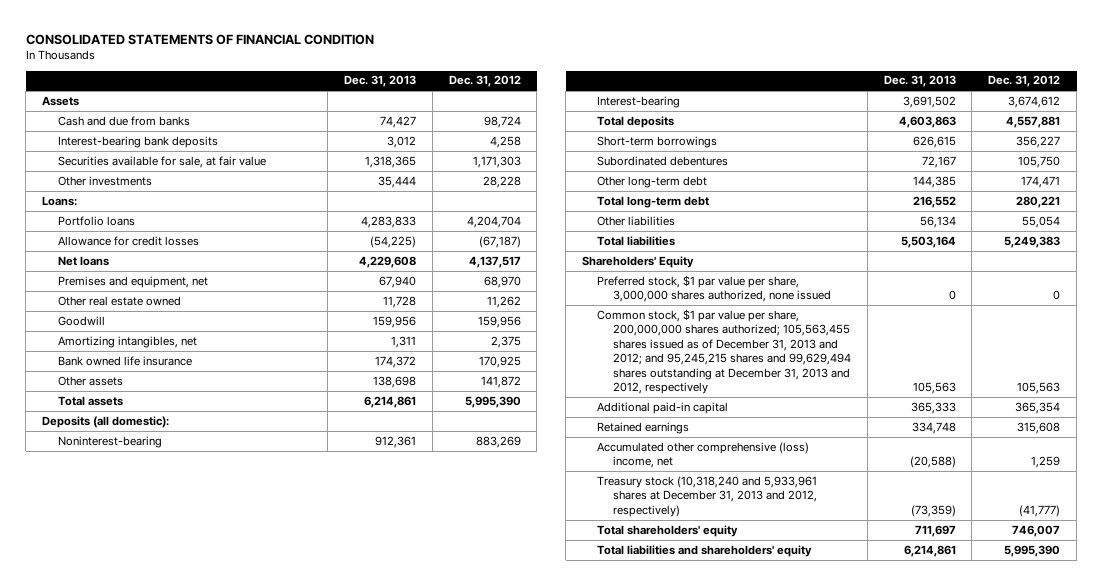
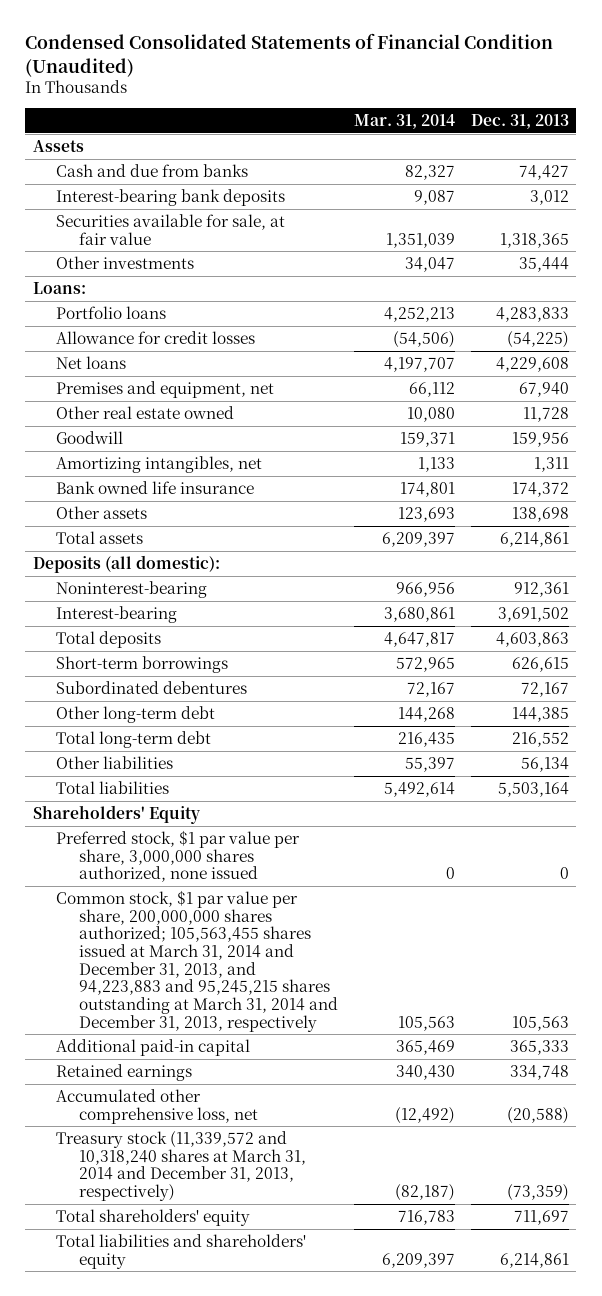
- CONSOLIDATED STATEMENTS OF FINANCIAL CONDITION
+ Condensed Consolidated Statements of Financial Condition (Unaudited)
- | Dec. 31, 2013 | Dec. 31, 2012
+ | Mar. 31, 2014 | Dec. 31, 2013
- Common stock, $1 par value per share, 200,000,000 shares authorized; 105,563,455 shares issued as of December 31, 2013 and 2012; and 95,245,215 shares and 99,629,494 shares outstanding at December 31, 2013 and 2012, respectively | 105,563 | 105,563
+ Common stock, $1 par value per share, 200,000,000 shares authorized; 105,563,455 shares issued at March 31, 2014 and December 31, 2013, and 94,223,883 and 95,245,215 shares outstanding at March 31, 2014 and December 31, 2013, respectively | 105,563 | 105,563
- Accumulated other comprehensive (loss) income, net | (20,588) | 1,259
- Treasury stock (10,318,240 and 5,933,961 shares at December 31, 2013 and 2012, respectively) | (73,359) | (41,777)
+ Accumulated other comprehensive loss, net | (12,492) | (20,588)
+ Treasury stock (11,339,572 and 10,318,240 shares at March 31, 2014 and December 31, 2013, respectively) | (82,187) | (73,359)

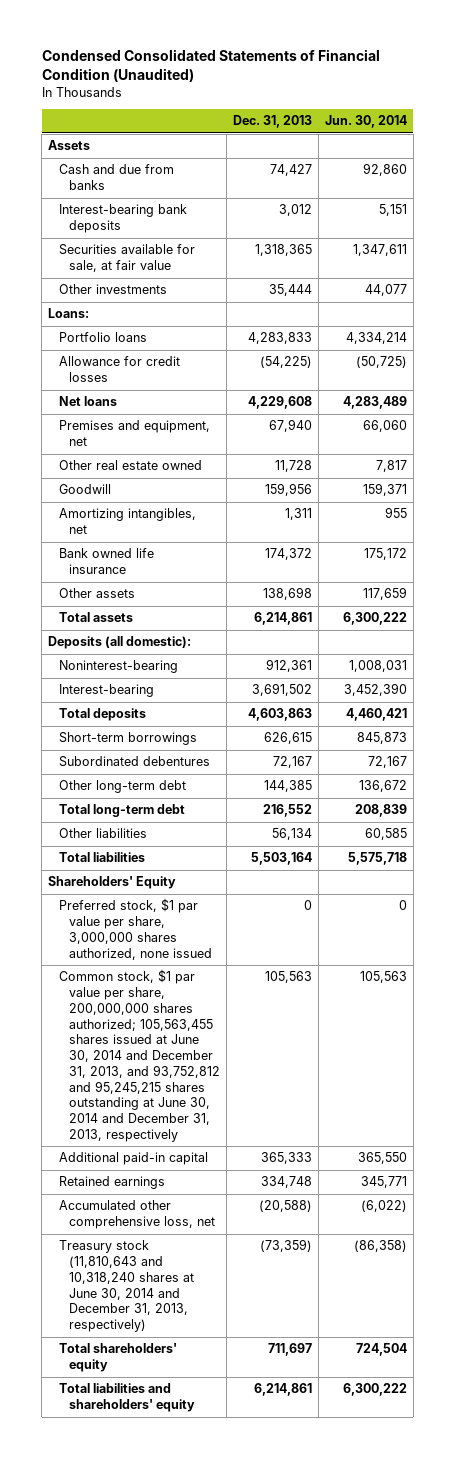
- | Mar. 31, 2014 | Dec. 31, 2013
+ | Dec. 31, 2013 | Jun. 30, 2014
- Common stock, $1 par value per share, 200,000,000 shares authorized; 105,563,455 shares issued at March 31, 2014 and December 31, 2013, and 94,223,883 and 95,245,215 shares outstanding at March 31, 2014 and December 31, 2013, respectively | 105,563 | 105,563
+ Common stock, $1 par value per share, 200,000,000 shares authorized; 105,563,455 shares issued at June 30, 2014 and December 31, 2013, and 93,752,812 and 95,245,215 shares outstanding at June 30, 2014 and December 31, 2013, respectively | 105,563 | 105,563
- Treasury stock (11,339,572 and 10,318,240 shares at March 31, 2014 and December 31, 2013, respectively) | (82,187) | (73,359)
+ Treasury stock (11,810,643 and 10,318,240 shares at June 30, 2014 and December 31, 2013, respectively) | (73,359) | (86,358)

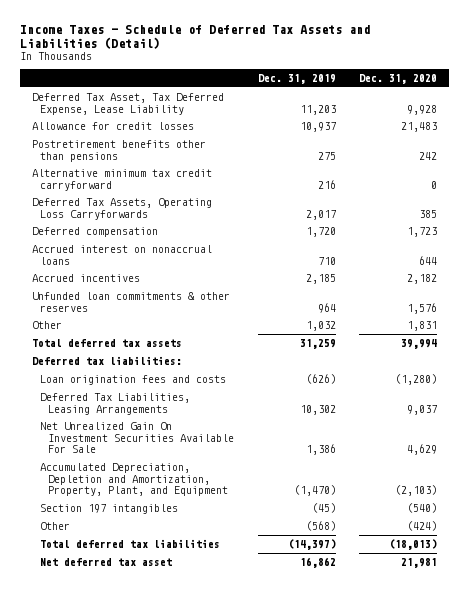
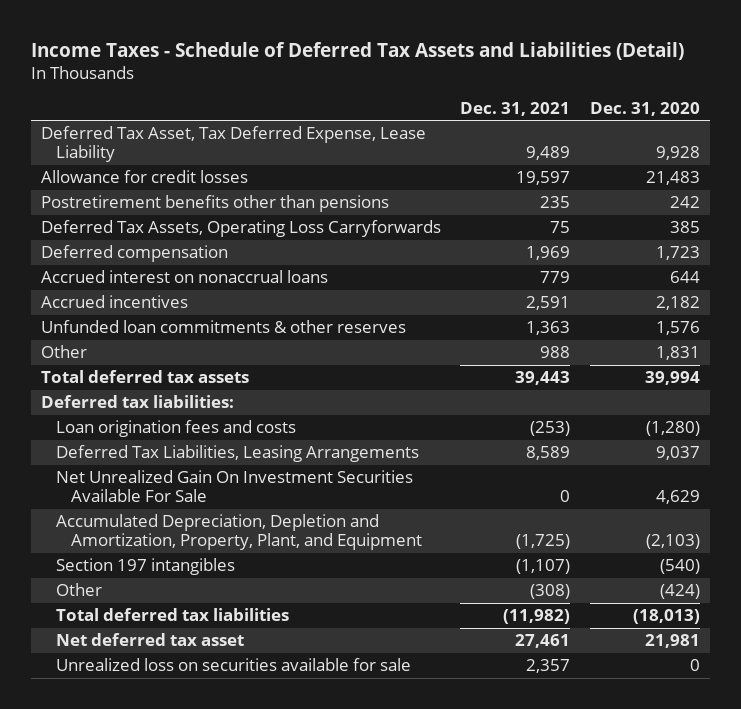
- | Dec. 31, 2019 | Dec. 31, 2020
+ | Dec. 31, 2021 | Dec. 31, 2020
- Alternative minimum tax credit carryforward | 216 | 0
+ Unrealized loss on securities available for sale | 2,357 | 0

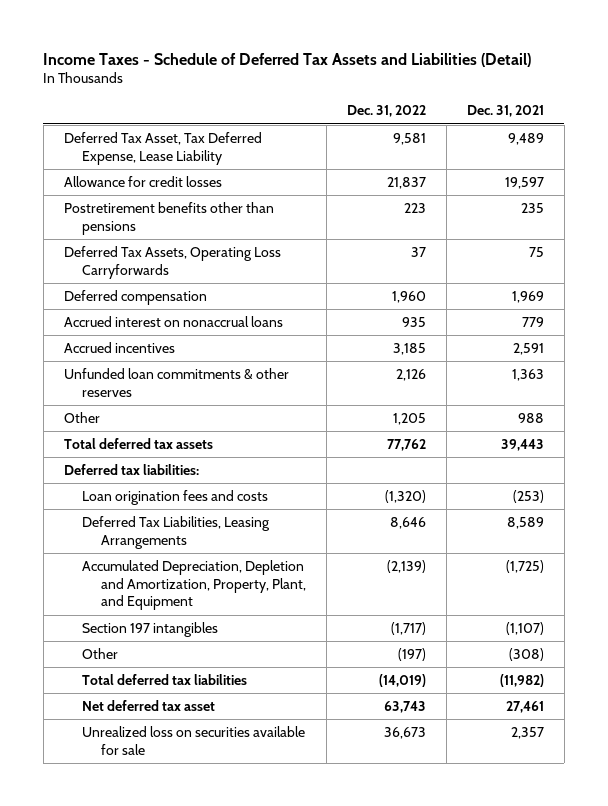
- | Dec. 31, 2021 | Dec. 31, 2020
+ | Dec. 31, 2022 | Dec. 31, 2021
- Net Unrealized Gain On Investment Securities Available For Sale | 0 | 4,629

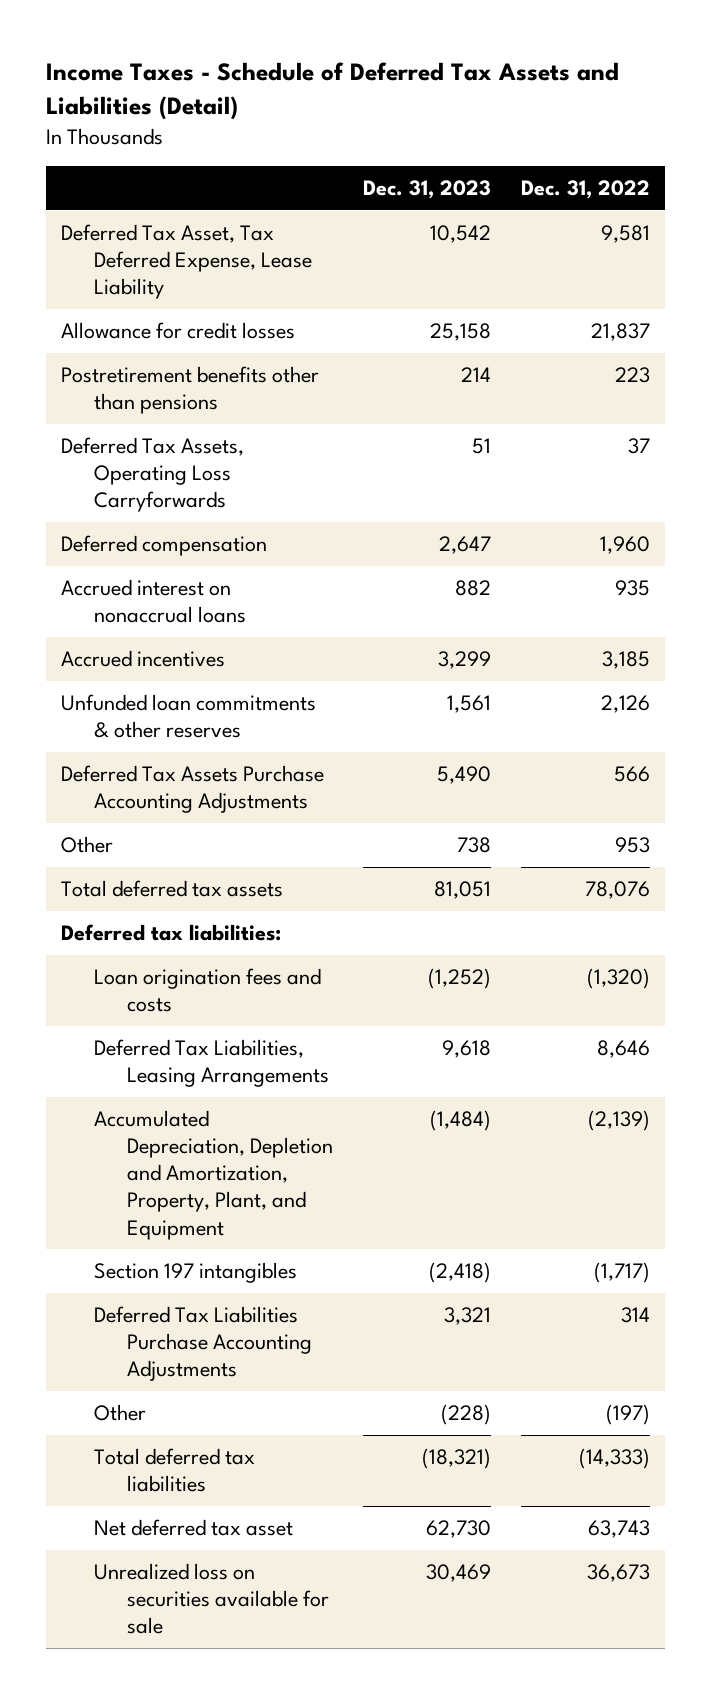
- | Dec. 31, 2022 | Dec. 31, 2021
+ | Dec. 31, 2023 | Dec. 31, 2022
- Other | 1,205 | 988
- Total deferred tax assets | 77,762 | 39,443
+ Deferred Tax Assets Purchase Accounting Adjustments | 5,490 | 566
+ Other | 738 | 953
+ Total deferred tax assets | 81,051 | 78,076
+ Deferred Tax Liabilities Purchase Accounting Adjustments | 3,321 | 314
- Total deferred tax liabilities | (14,019) | (11,982)
+ Total deferred tax liabilities | (18,321) | (14,333)

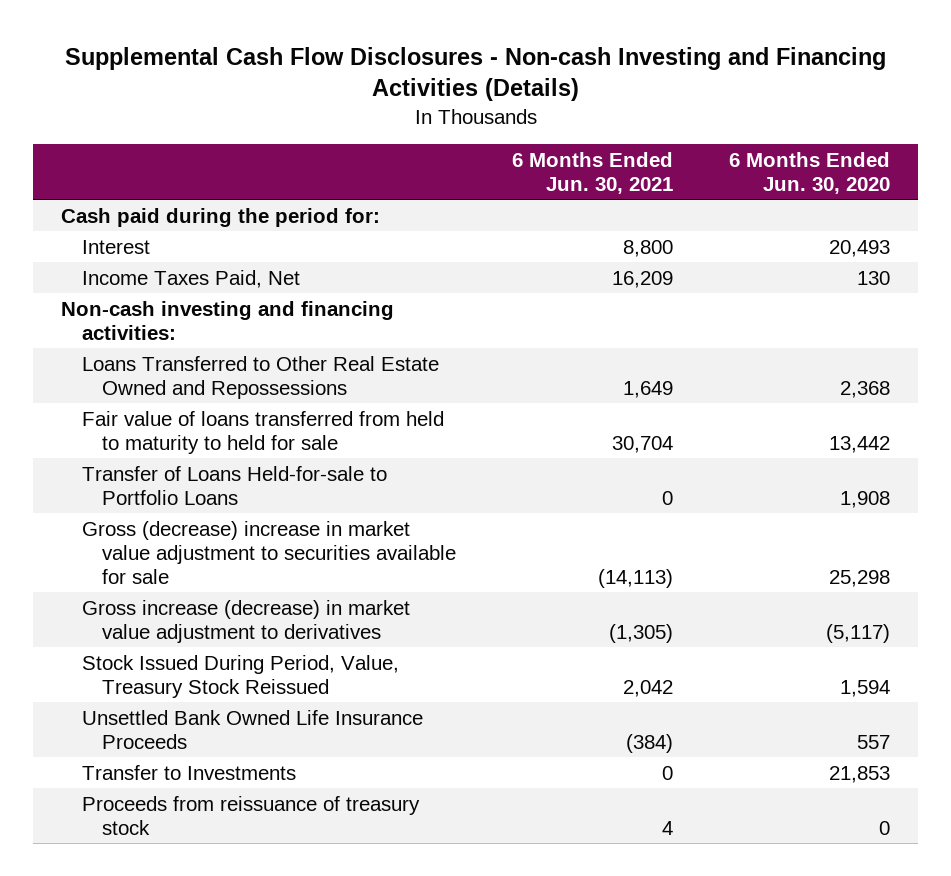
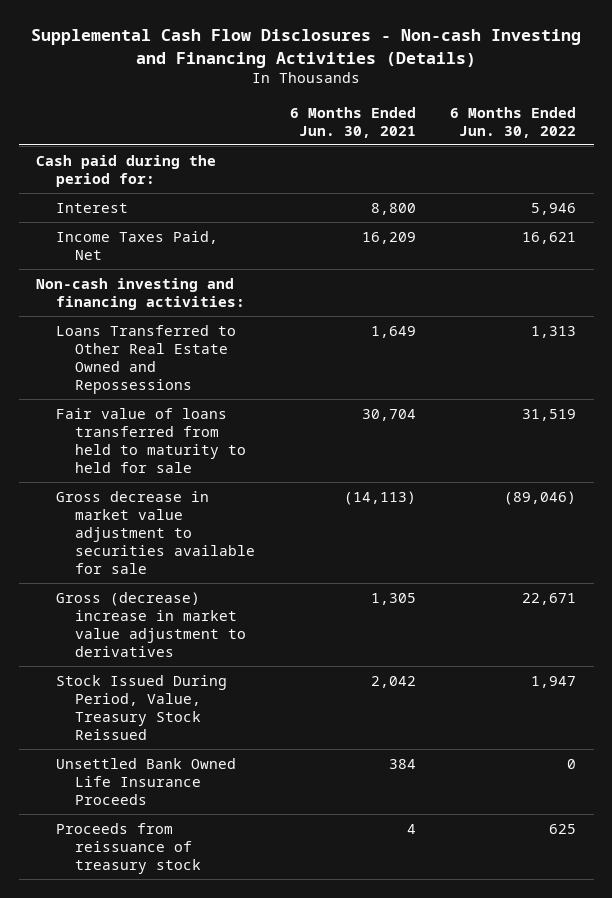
- | 6 Months Ended Jun. 30, 2021 | 6 Months Ended Jun. 30, 2020
+ | 6 Months Ended Jun. 30, 2021 | 6 Months Ended Jun. 30, 2022
- Transfer of Loans Held-for-sale to Portfolio Loans | 0 | 1,908
- Gross (decrease) increase in market value adjustment to securities available for sale | (14,113) | 25,298
- Gross increase (decrease) in market value adjustment to derivatives | (1,305) | (5,117)
+ Gross decrease in market value adjustment to securities available for sale | (14,113) | (89,046)
+ Gross (decrease) increase in market value adjustment to derivatives | 1,305 | 22,671
- Unsettled Bank Owned Life Insurance Proceeds | (384) | 557
- Transfer to Investments | 0 | 21,853
+ Unsettled Bank Owned Life Insurance Proceeds | 384 | 0

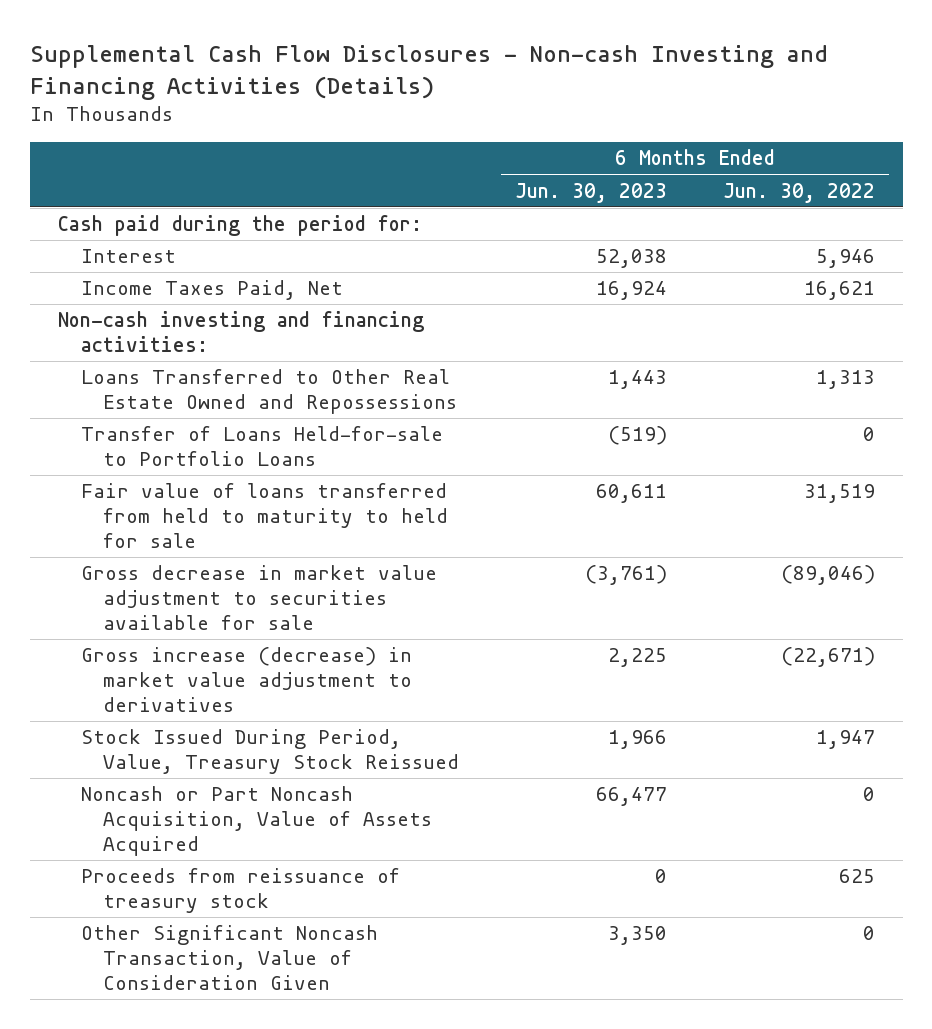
- | 6 Months Ended Jun. 30, 2021 | 6 Months Ended Jun. 30, 2022
+ | 6 Months Ended Jun. 30, 2023 | 6 Months Ended Jun. 30, 2022
+ Transfer of Loans Held-for-sale to Portfolio Loans | (519) | 0
- Gross (decrease) increase in market value adjustment to derivatives | 1,305 | 22,671
+ Gross increase (decrease) in market value adjustment to derivatives | 2,225 | (22,671)
- Unsettled Bank Owned Life Insurance Proceeds | 384 | 0
+ Noncash or Part Noncash Acquisition, Value of Assets Acquired | 66,477 | 0
+ Other Significant Noncash Transaction, Value of Consideration Given | 3,350 | 0

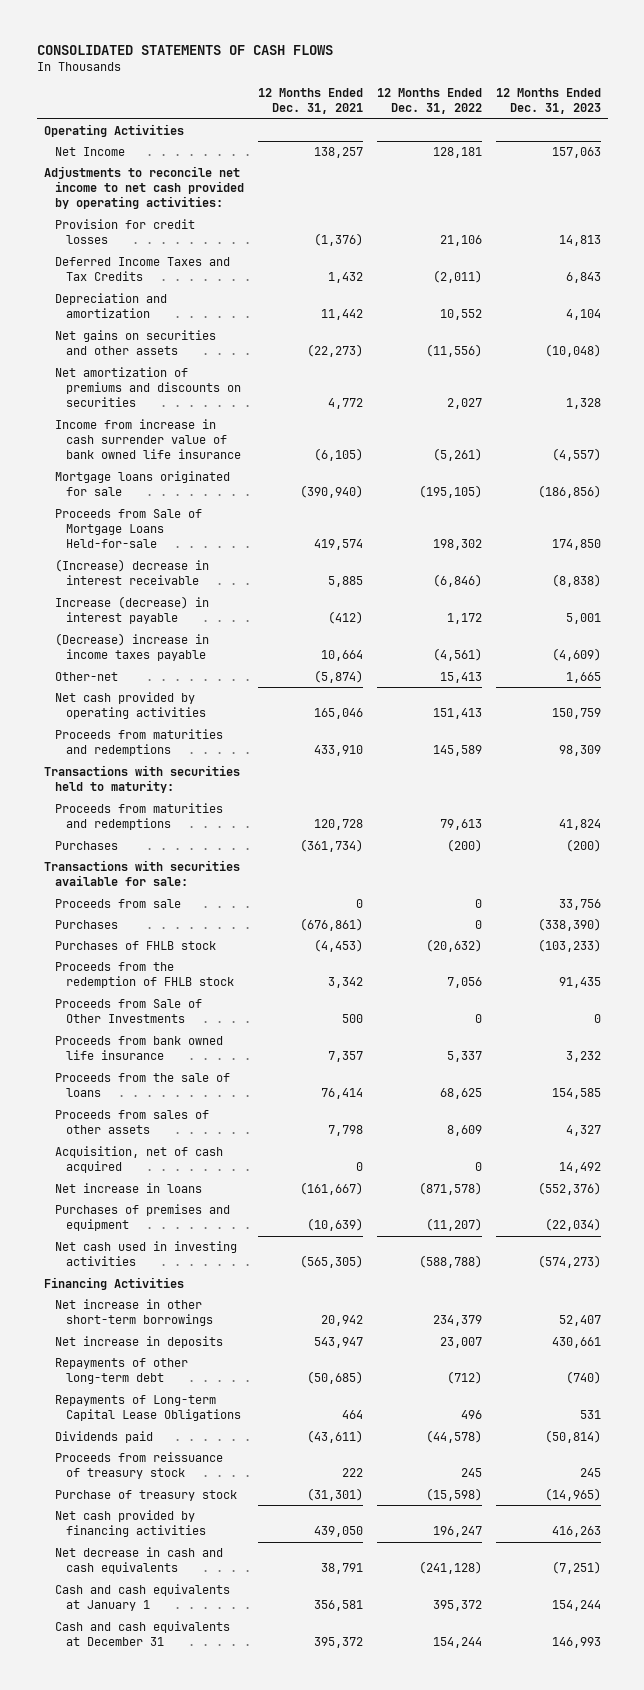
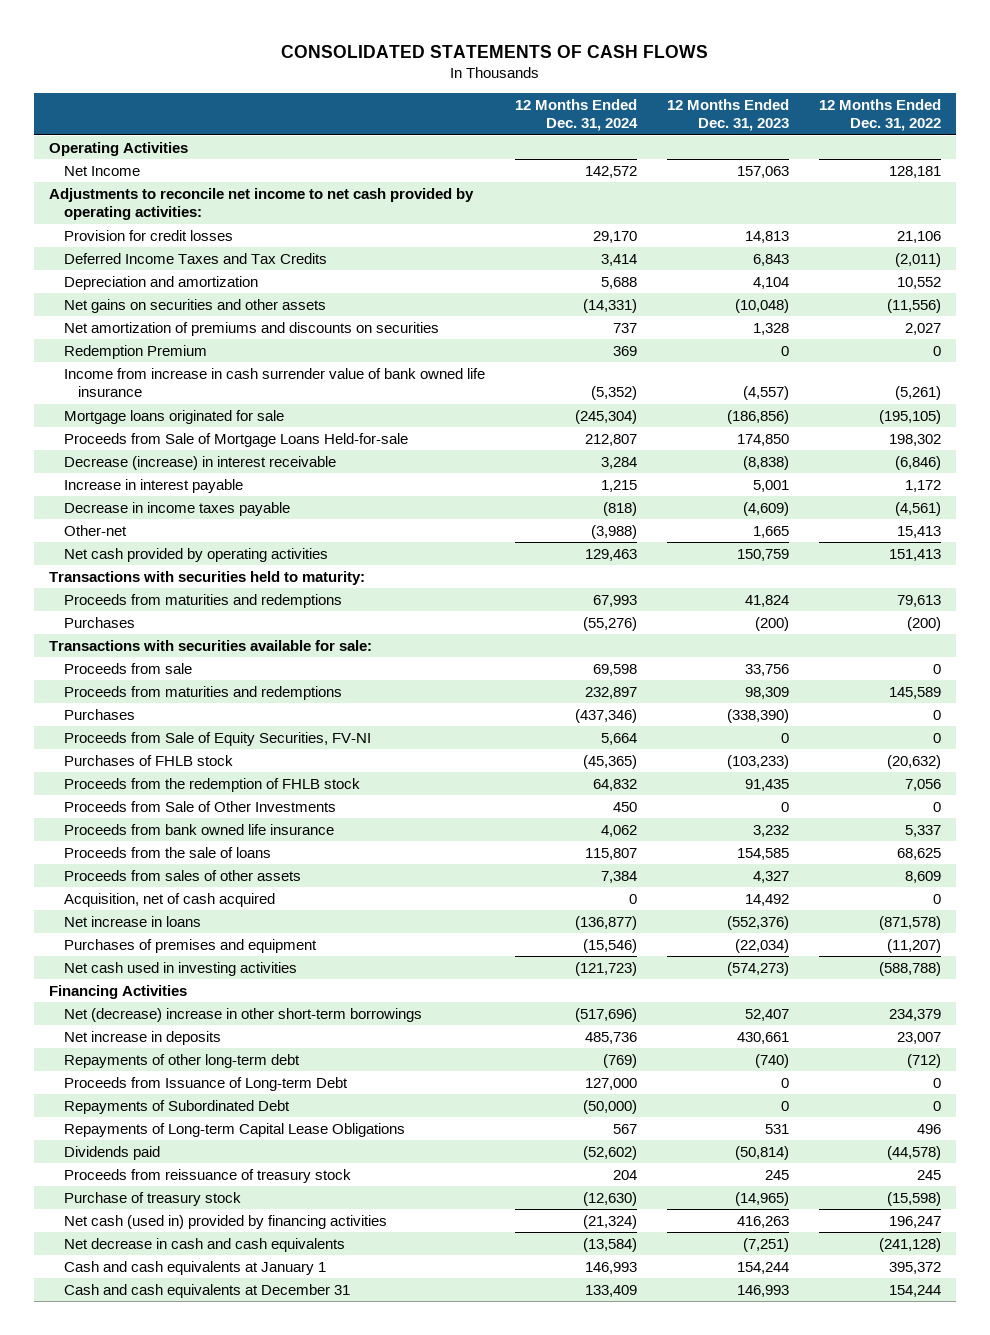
- | 12 Months Ended Dec. 31, 2021 | 12 Months Ended Dec. 31, 2022 | 12 Months Ended Dec. 31, 2023
+ | 12 Months Ended Dec. 31, 2024 | 12 Months Ended Dec. 31, 2023 | 12 Months Ended Dec. 31, 2022
+ Redemption Premium | 369 | 0 | 0
- (Increase) decrease in interest receivable | 5,885 | (6,846) | (8,838)
- Increase (decrease) in interest payable | (412) | 1,172 | 5,001
- (Decrease) increase in income taxes payable | 10,664 | (4,561) | (4,609)
+ Decrease (increase) in interest receivable | 3,284 | (8,838) | (6,846)
+ Increase in interest payable | 1,215 | 5,001 | 1,172
+ Decrease in income taxes payable | (818) | (4,609) | (4,561)
moved down: Proceeds from maturities and redemptions | 232,897 | 98,309 | 145,589
+ Proceeds from Sale of Equity Securities, FV-NI | 5,664 | 0 | 0
- Net increase in other short-term borrowings | 20,942 | 234,379 | 52,407
+ Net (decrease) increase in other short-term borrowings | (517,696) | 52,407 | 234,379
+ Proceeds from Issuance of Long-term Debt | 127,000 | 0 | 0
+ Repayments of Subordinated Debt | (50,000) | 0 | 0
- Net cash provided by financing activities | 439,050 | 196,247 | 416,263
+ Net cash (used in) provided by financing activities | (21,324) | 416,263 | 196,247

